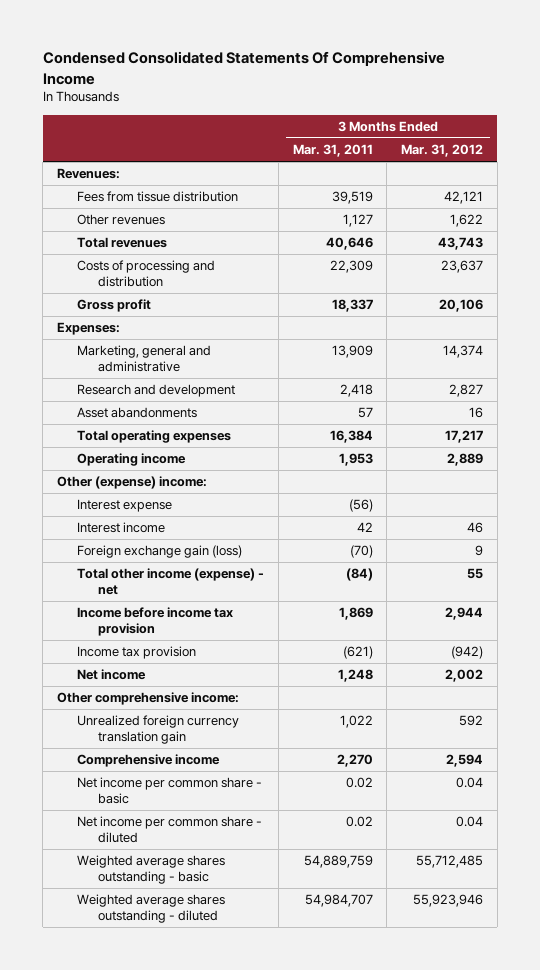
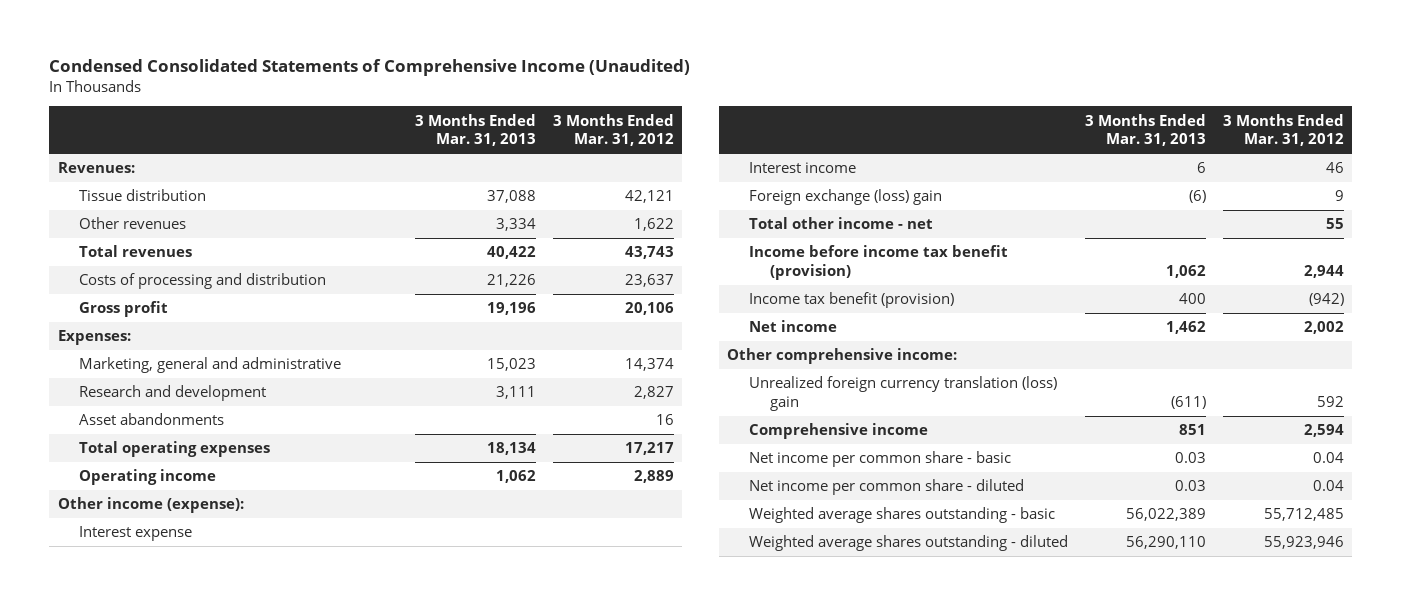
- Condensed Consolidated Statements Of Comprehensive Income
+ Condensed Consolidated Statements of Comprehensive Income (Unaudited)
- | 3 Months Ended Mar. 31, 2011 | 3 Months Ended Mar. 31, 2012
+ | 3 Months Ended Mar. 31, 2013 | 3 Months Ended Mar. 31, 2012
- Fees from tissue distribution | 39,519 | 42,121
+ Tissue distribution | 37,088 | 42,121
- Other (expense) income:
+ Other income (expense):
- Foreign exchange gain (loss) | (70) | 9
- Total other income (expense) - net | (84) | 55
- Income before income tax provision | 1,869 | 2,944
- Income tax provision | (621) | (942)
+ Foreign exchange (loss) gain | (6) | 9
+ Total other income - net | | 55
+ Income before income tax benefit (provision) | 1,062 | 2,944
+ Income tax benefit (provision) | 400 | (942)
- Unrealized foreign currency translation gain | 1,022 | 592
+ Unrealized foreign currency translation (loss) gain | (611) | 592

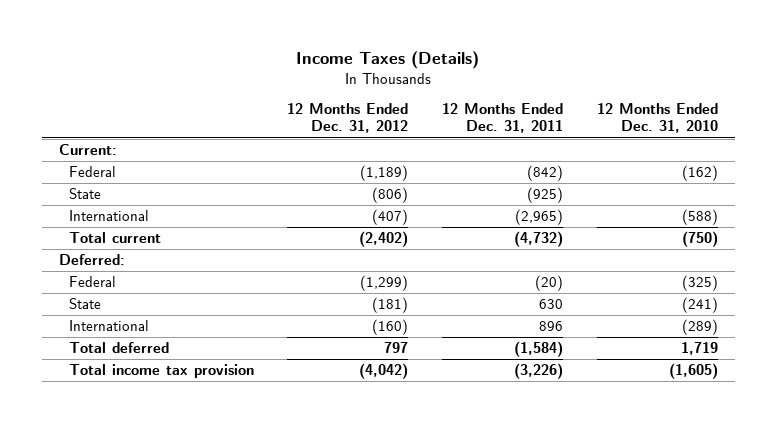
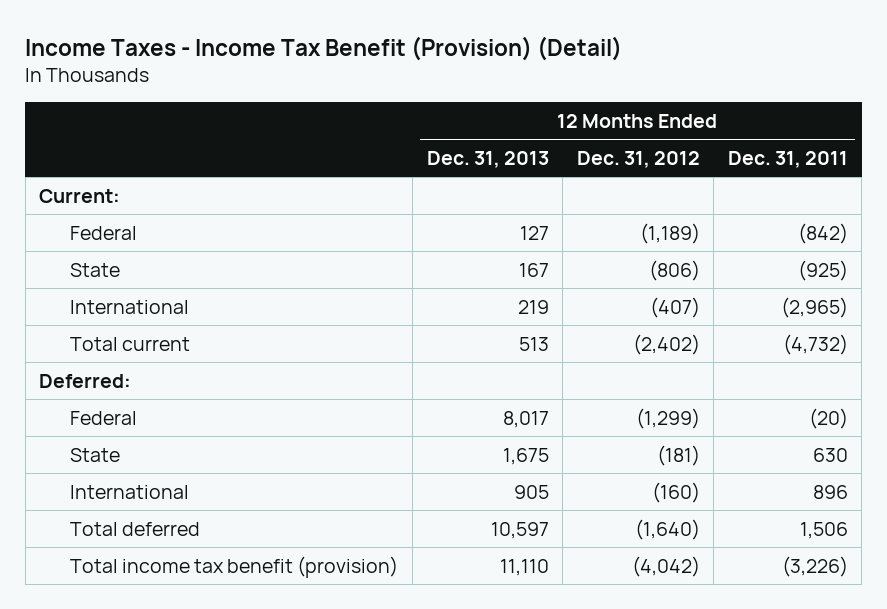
- Income Taxes (Details)
+ Income Taxes - Income Tax Benefit (Provision) (Detail)
- | 12 Months Ended Dec. 31, 2012 | 12 Months Ended Dec. 31, 2011 | 12 Months Ended Dec. 31, 2010
+ | 12 Months Ended Dec. 31, 2013 | 12 Months Ended Dec. 31, 2012 | 12 Months Ended Dec. 31, 2011
- Total deferred | 797 | (1,584) | 1,719
- Total income tax provision | (4,042) | (3,226) | (1,605)
+ Total deferred | 10,597 | (1,640) | 1,506
+ Total income tax benefit (provision) | 11,110 | (4,042) | (3,226)

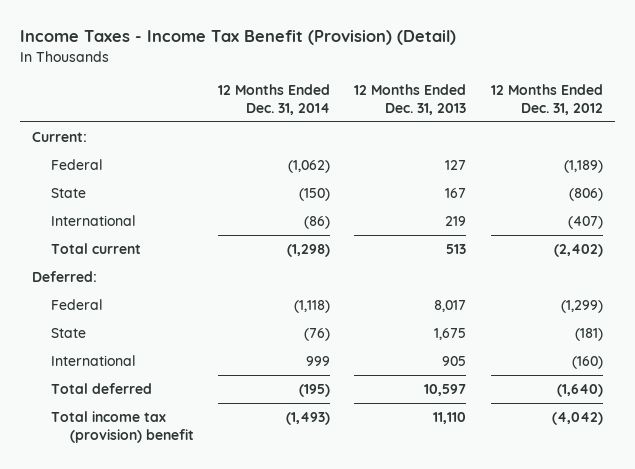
- | 12 Months Ended Dec. 31, 2013 | 12 Months Ended Dec. 31, 2012 | 12 Months Ended Dec. 31, 2011
+ | 12 Months Ended Dec. 31, 2014 | 12 Months Ended Dec. 31, 2013 | 12 Months Ended Dec. 31, 2012
- Total income tax benefit (provision) | 11,110 | (4,042) | (3,226)
+ Total income tax (provision) benefit | (1,493) | 11,110 | (4,042)

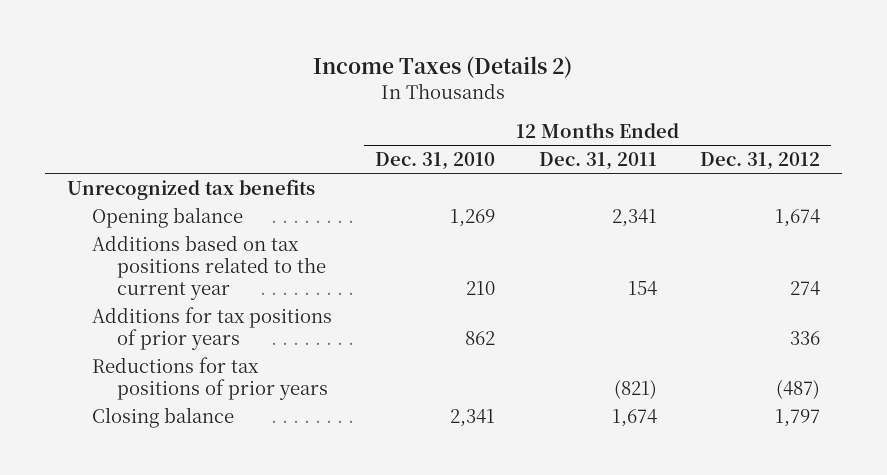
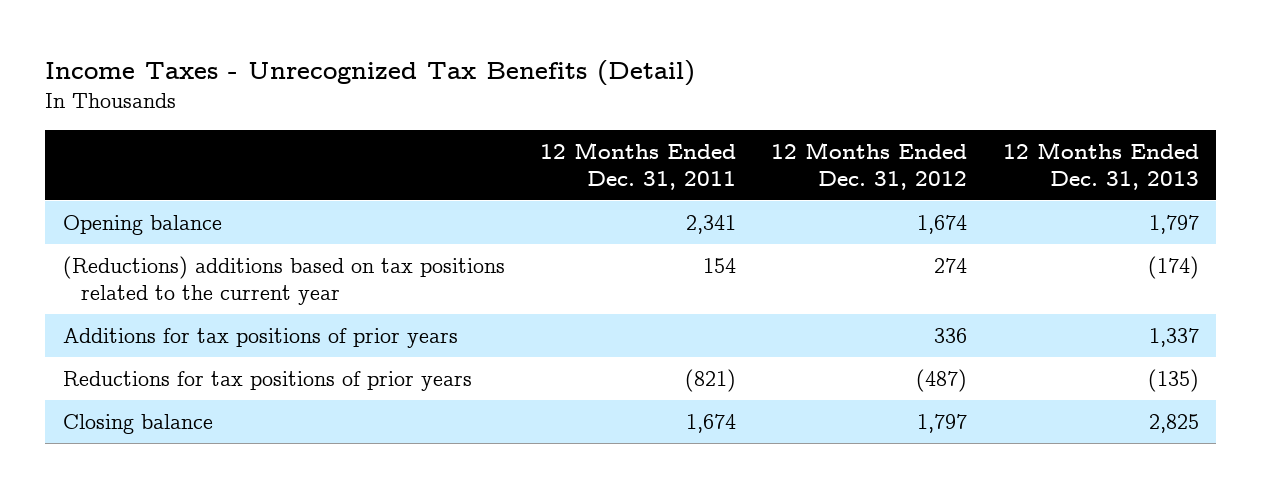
- Income Taxes (Details 2)
+ Income Taxes - Unrecognized Tax Benefits (Detail)
- | 12 Months Ended Dec. 31, 2010 | 12 Months Ended Dec. 31, 2011 | 12 Months Ended Dec. 31, 2012
+ | 12 Months Ended Dec. 31, 2011 | 12 Months Ended Dec. 31, 2012 | 12 Months Ended Dec. 31, 2013
- Unrecognized tax benefits
- Additions based on tax positions related to the current year | 210 | 154 | 274
+ (Reductions) additions based on tax positions related to the current year | 154 | 274 | (174)

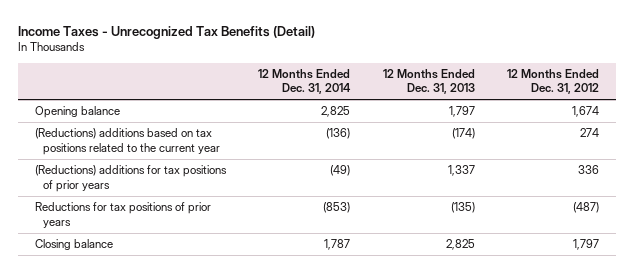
- | 12 Months Ended Dec. 31, 2011 | 12 Months Ended Dec. 31, 2012 | 12 Months Ended Dec. 31, 2013
+ | 12 Months Ended Dec. 31, 2014 | 12 Months Ended Dec. 31, 2013 | 12 Months Ended Dec. 31, 2012
- Additions for tax positions of prior years | | 336 | 1,337
+ (Reductions) additions for tax positions of prior years | (49) | 1,337 | 336

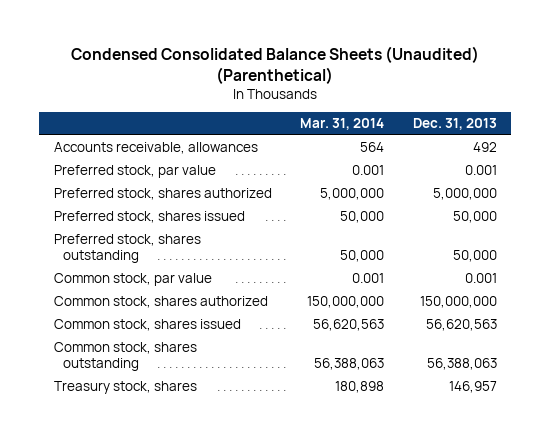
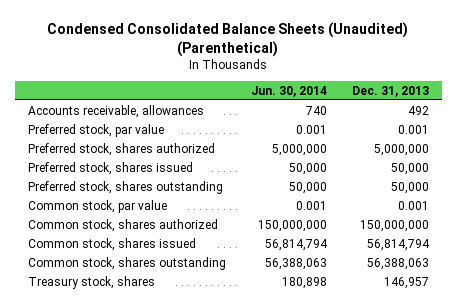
- | Mar. 31, 2014 | Dec. 31, 2013
+ | Jun. 30, 2014 | Dec. 31, 2013
- Common stock, shares issued | 56,620,563 | 56,620,563
+ Common stock, shares issued | 56,814,794 | 56,814,794

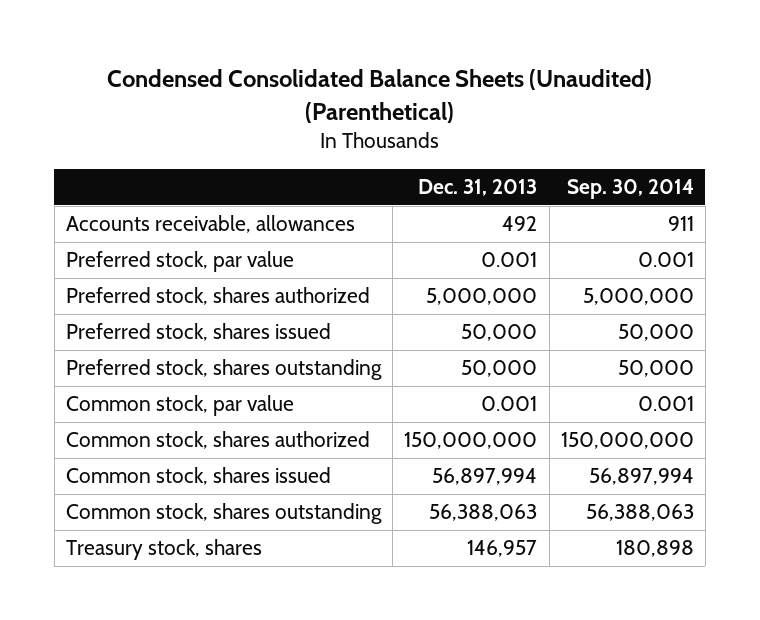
- | Jun. 30, 2014 | Dec. 31, 2013
+ | Dec. 31, 2013 | Sep. 30, 2014
- Common stock, shares issued | 56,814,794 | 56,814,794
+ Common stock, shares issued | 56,897,994 | 56,897,994

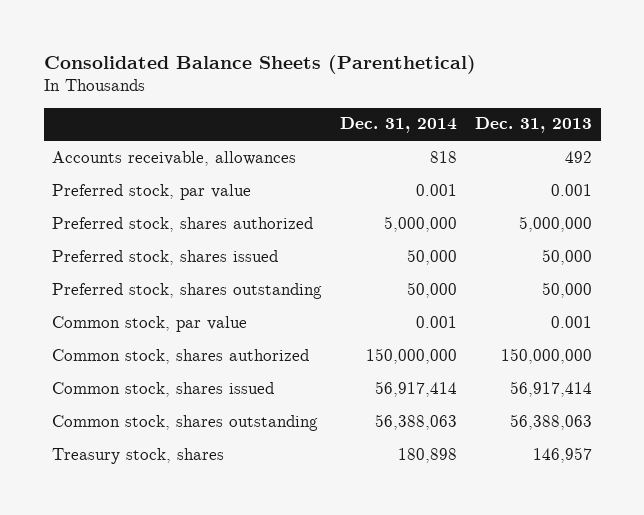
- Condensed Consolidated Balance Sheets (Unaudited) (Parenthetical)
+ Consolidated Balance Sheets (Parenthetical)
- | Dec. 31, 2013 | Sep. 30, 2014
+ | Dec. 31, 2014 | Dec. 31, 2013
- Common stock, shares issued | 56,897,994 | 56,897,994
+ Common stock, shares issued | 56,917,414 | 56,917,414

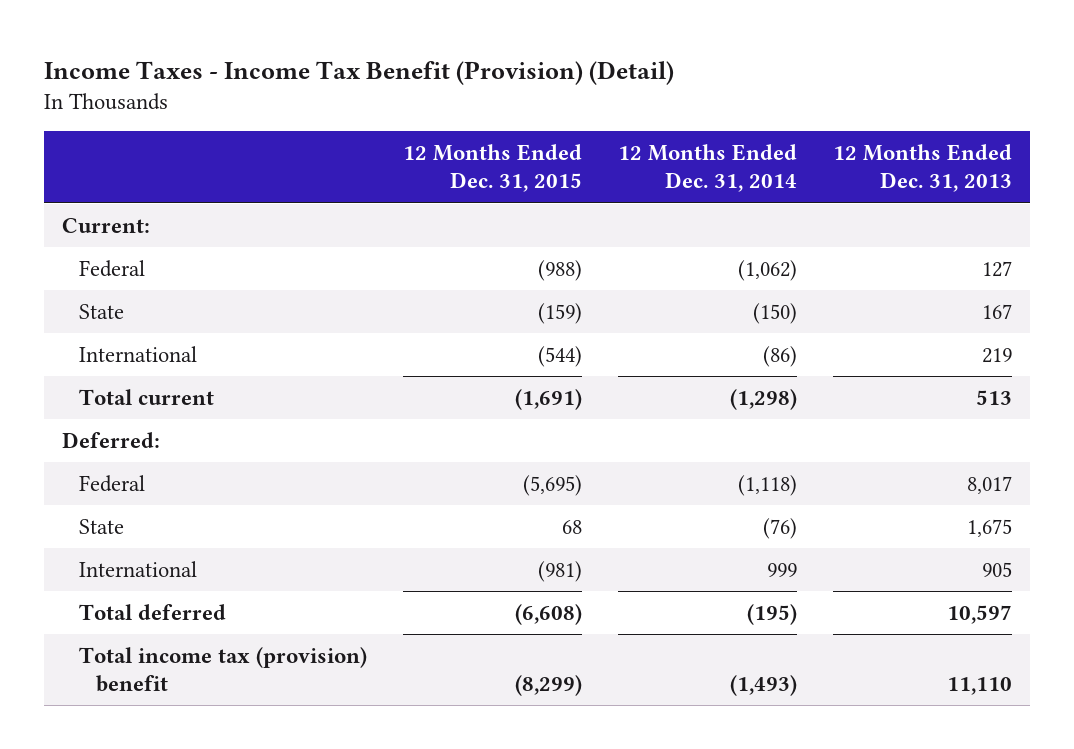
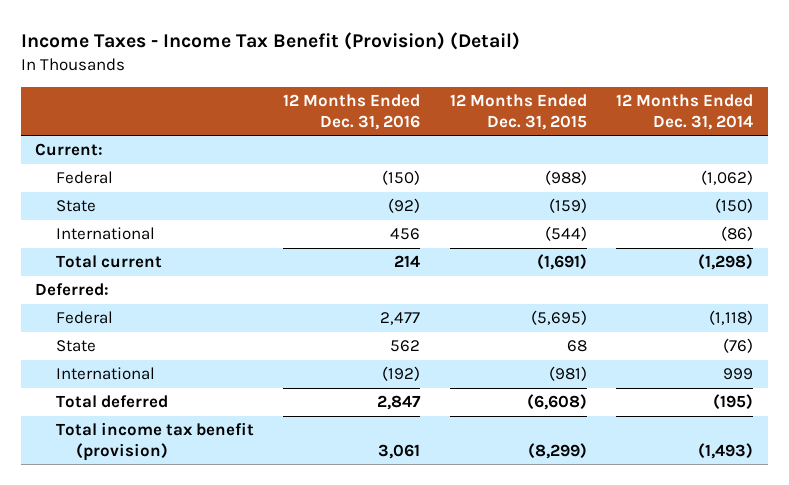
- | 12 Months Ended Dec. 31, 2015 | 12 Months Ended Dec. 31, 2014 | 12 Months Ended Dec. 31, 2013
+ | 12 Months Ended Dec. 31, 2016 | 12 Months Ended Dec. 31, 2015 | 12 Months Ended Dec. 31, 2014
- Total income tax (provision) benefit | (8,299) | (1,493) | 11,110
+ Total income tax benefit (provision) | 3,061 | (8,299) | (1,493)

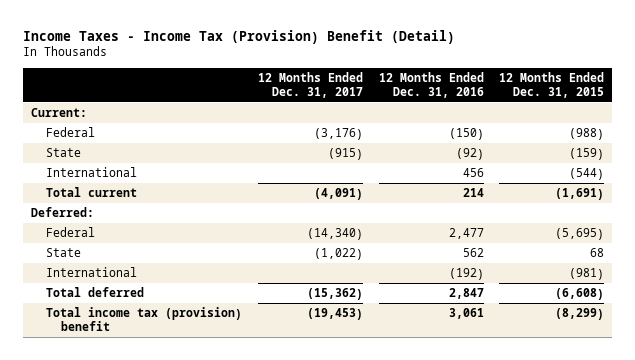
- Income Taxes - Income Tax Benefit (Provision) (Detail)
+ Income Taxes - Income Tax (Provision) Benefit (Detail)
- | 12 Months Ended Dec. 31, 2016 | 12 Months Ended Dec. 31, 2015 | 12 Months Ended Dec. 31, 2014
+ | 12 Months Ended Dec. 31, 2017 | 12 Months Ended Dec. 31, 2016 | 12 Months Ended Dec. 31, 2015
- Total income tax benefit (provision) | 3,061 | (8,299) | (1,493)
+ Total income tax (provision) benefit | (19,453) | 3,061 | (8,299)

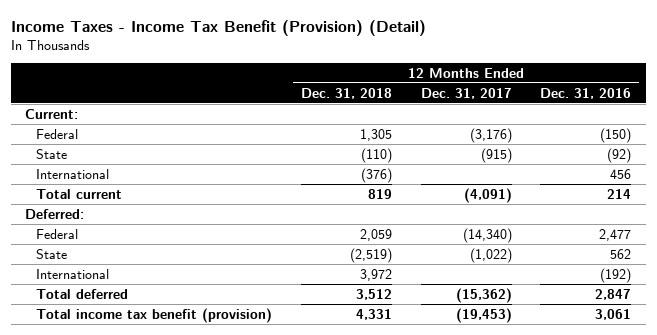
- Income Taxes - Income Tax (Provision) Benefit (Detail)
+ Income Taxes - Income Tax Benefit (Provision) (Detail)
- | 12 Months Ended Dec. 31, 2017 | 12 Months Ended Dec. 31, 2016 | 12 Months Ended Dec. 31, 2015
+ | 12 Months Ended Dec. 31, 2018 | 12 Months Ended Dec. 31, 2017 | 12 Months Ended Dec. 31, 2016
- Total income tax (provision) benefit | (19,453) | 3,061 | (8,299)
+ Total income tax benefit (provision) | 4,331 | (19,453) | 3,061

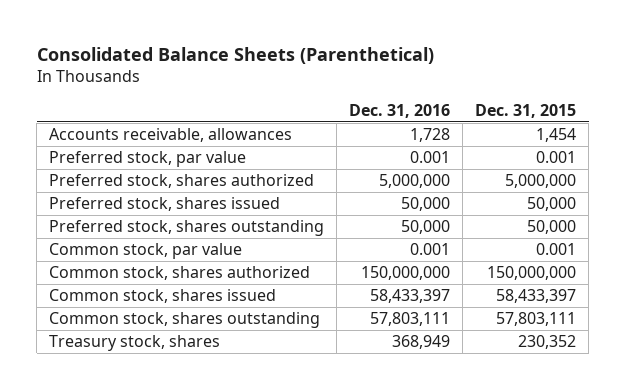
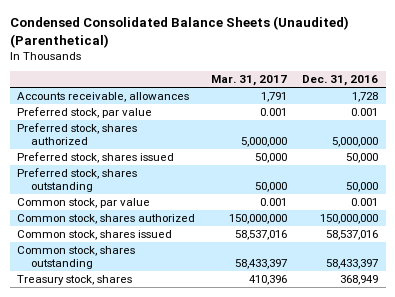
- Consolidated Balance Sheets (Parenthetical)
+ Condensed Consolidated Balance Sheets (Unaudited) (Parenthetical)
- | Dec. 31, 2016 | Dec. 31, 2015
+ | Mar. 31, 2017 | Dec. 31, 2016
- Common stock, shares issued | 58,433,397 | 58,433,397
- Common stock, shares outstanding | 57,803,111 | 57,803,111
+ Common stock, shares issued | 58,537,016 | 58,537,016
+ Common stock, shares outstanding | 58,433,397 | 58,433,397

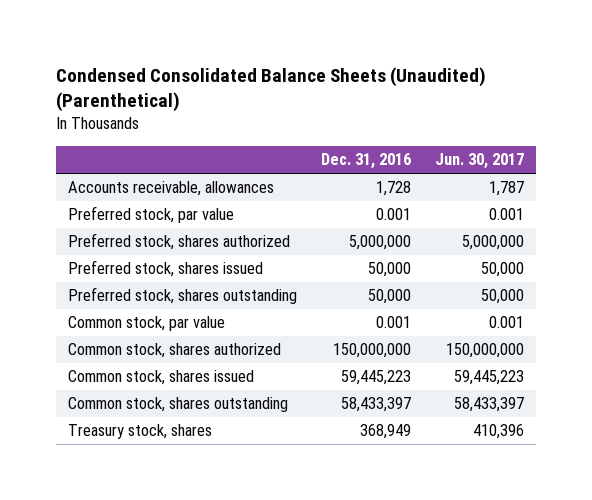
- | Mar. 31, 2017 | Dec. 31, 2016
+ | Dec. 31, 2016 | Jun. 30, 2017
- Common stock, shares issued | 58,537,016 | 58,537,016
+ Common stock, shares issued | 59,445,223 | 59,445,223

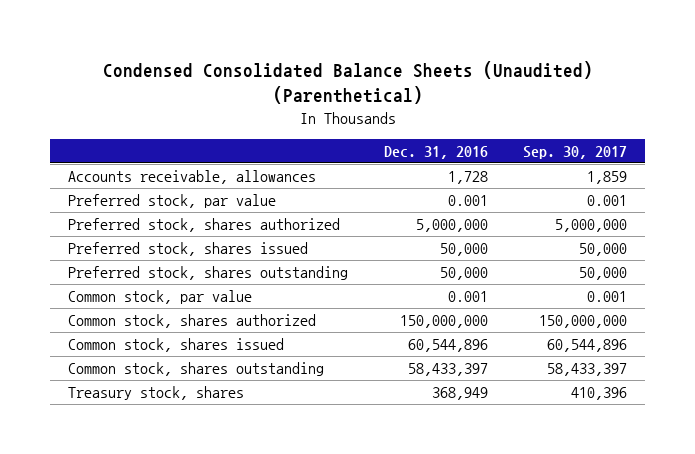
- | Dec. 31, 2016 | Jun. 30, 2017
+ | Dec. 31, 2016 | Sep. 30, 2017
- Common stock, shares issued | 59,445,223 | 59,445,223
+ Common stock, shares issued | 60,544,896 | 60,544,896

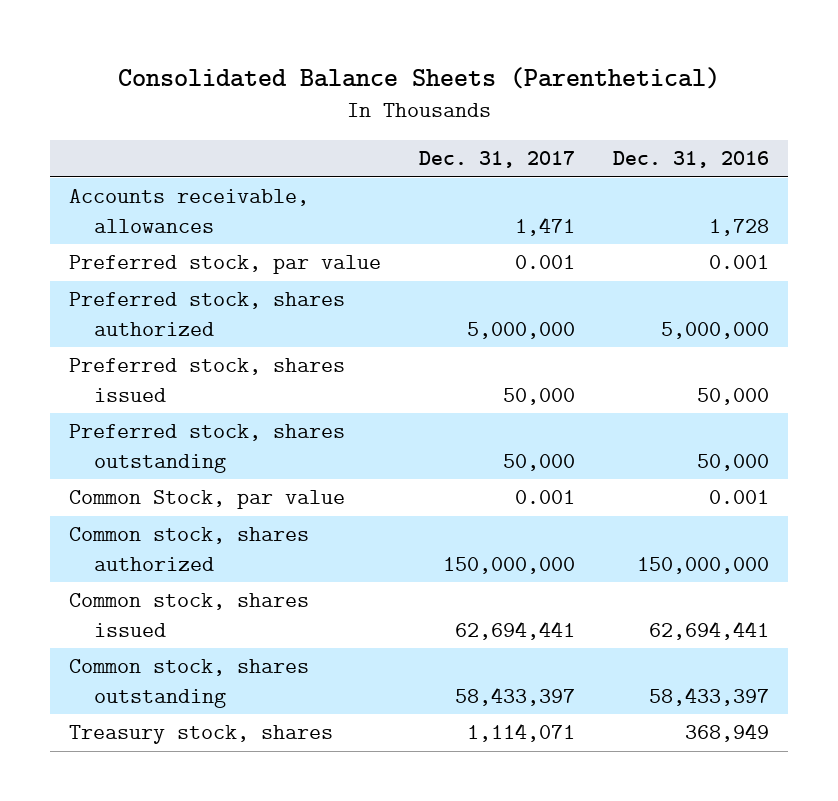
- Condensed Consolidated Balance Sheets (Unaudited) (Parenthetical)
+ Consolidated Balance Sheets (Parenthetical)
- | Dec. 31, 2016 | Sep. 30, 2017
+ | Dec. 31, 2017 | Dec. 31, 2016
- Common stock, par value | 0.001 | 0.001
+ Common Stock, par value | 0.001 | 0.001
- Common stock, shares issued | 60,544,896 | 60,544,896
+ Common stock, shares issued | 62,694,441 | 62,694,441

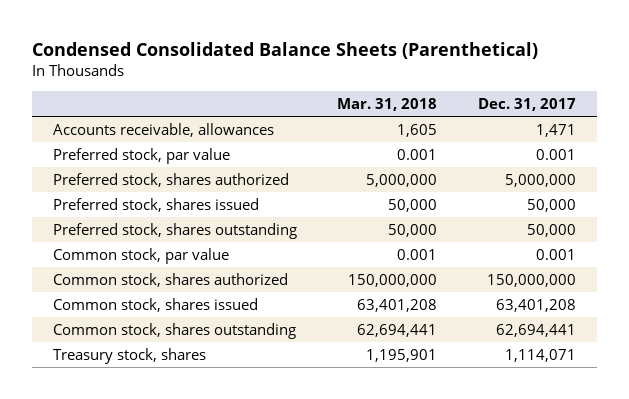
- Consolidated Balance Sheets (Parenthetical)
+ Condensed Consolidated Balance Sheets (Parenthetical)
- | Dec. 31, 2017 | Dec. 31, 2016
+ | Mar. 31, 2018 | Dec. 31, 2017
- Common Stock, par value | 0.001 | 0.001
+ Common stock, par value | 0.001 | 0.001
- Common stock, shares issued | 62,694,441 | 62,694,441
- Common stock, shares outstanding | 58,433,397 | 58,433,397
+ Common stock, shares issued | 63,401,208 | 63,401,208
+ Common stock, shares outstanding | 62,694,441 | 62,694,441

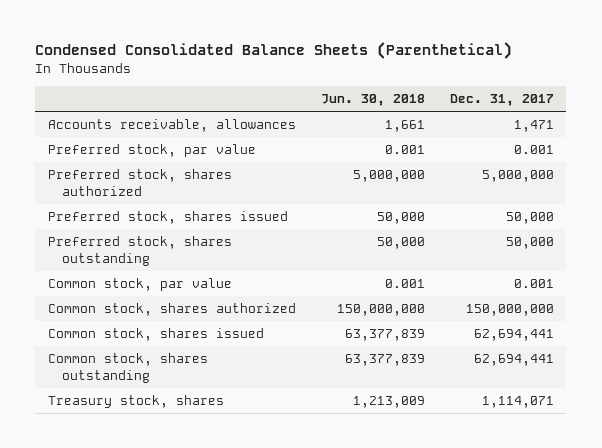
- | Mar. 31, 2018 | Dec. 31, 2017
+ | Jun. 30, 2018 | Dec. 31, 2017
- Common stock, shares issued | 63,401,208 | 63,401,208
+ Common stock, shares issued | 63,377,839 | 62,694,441

